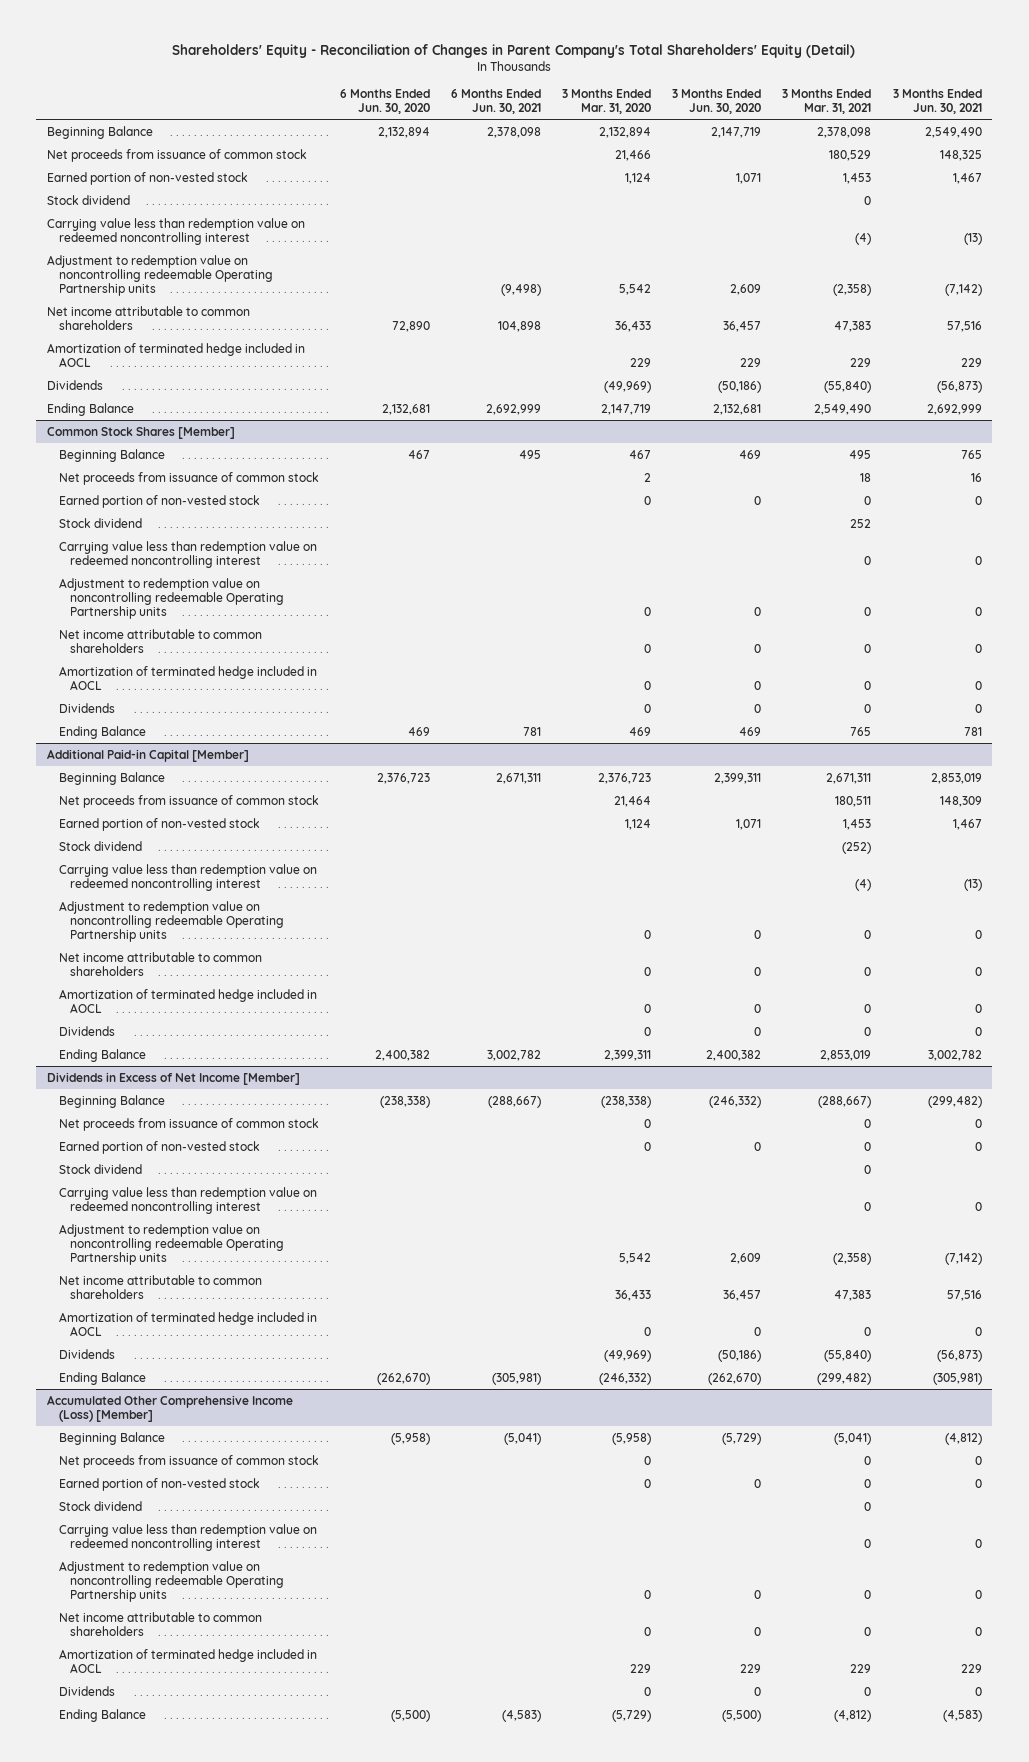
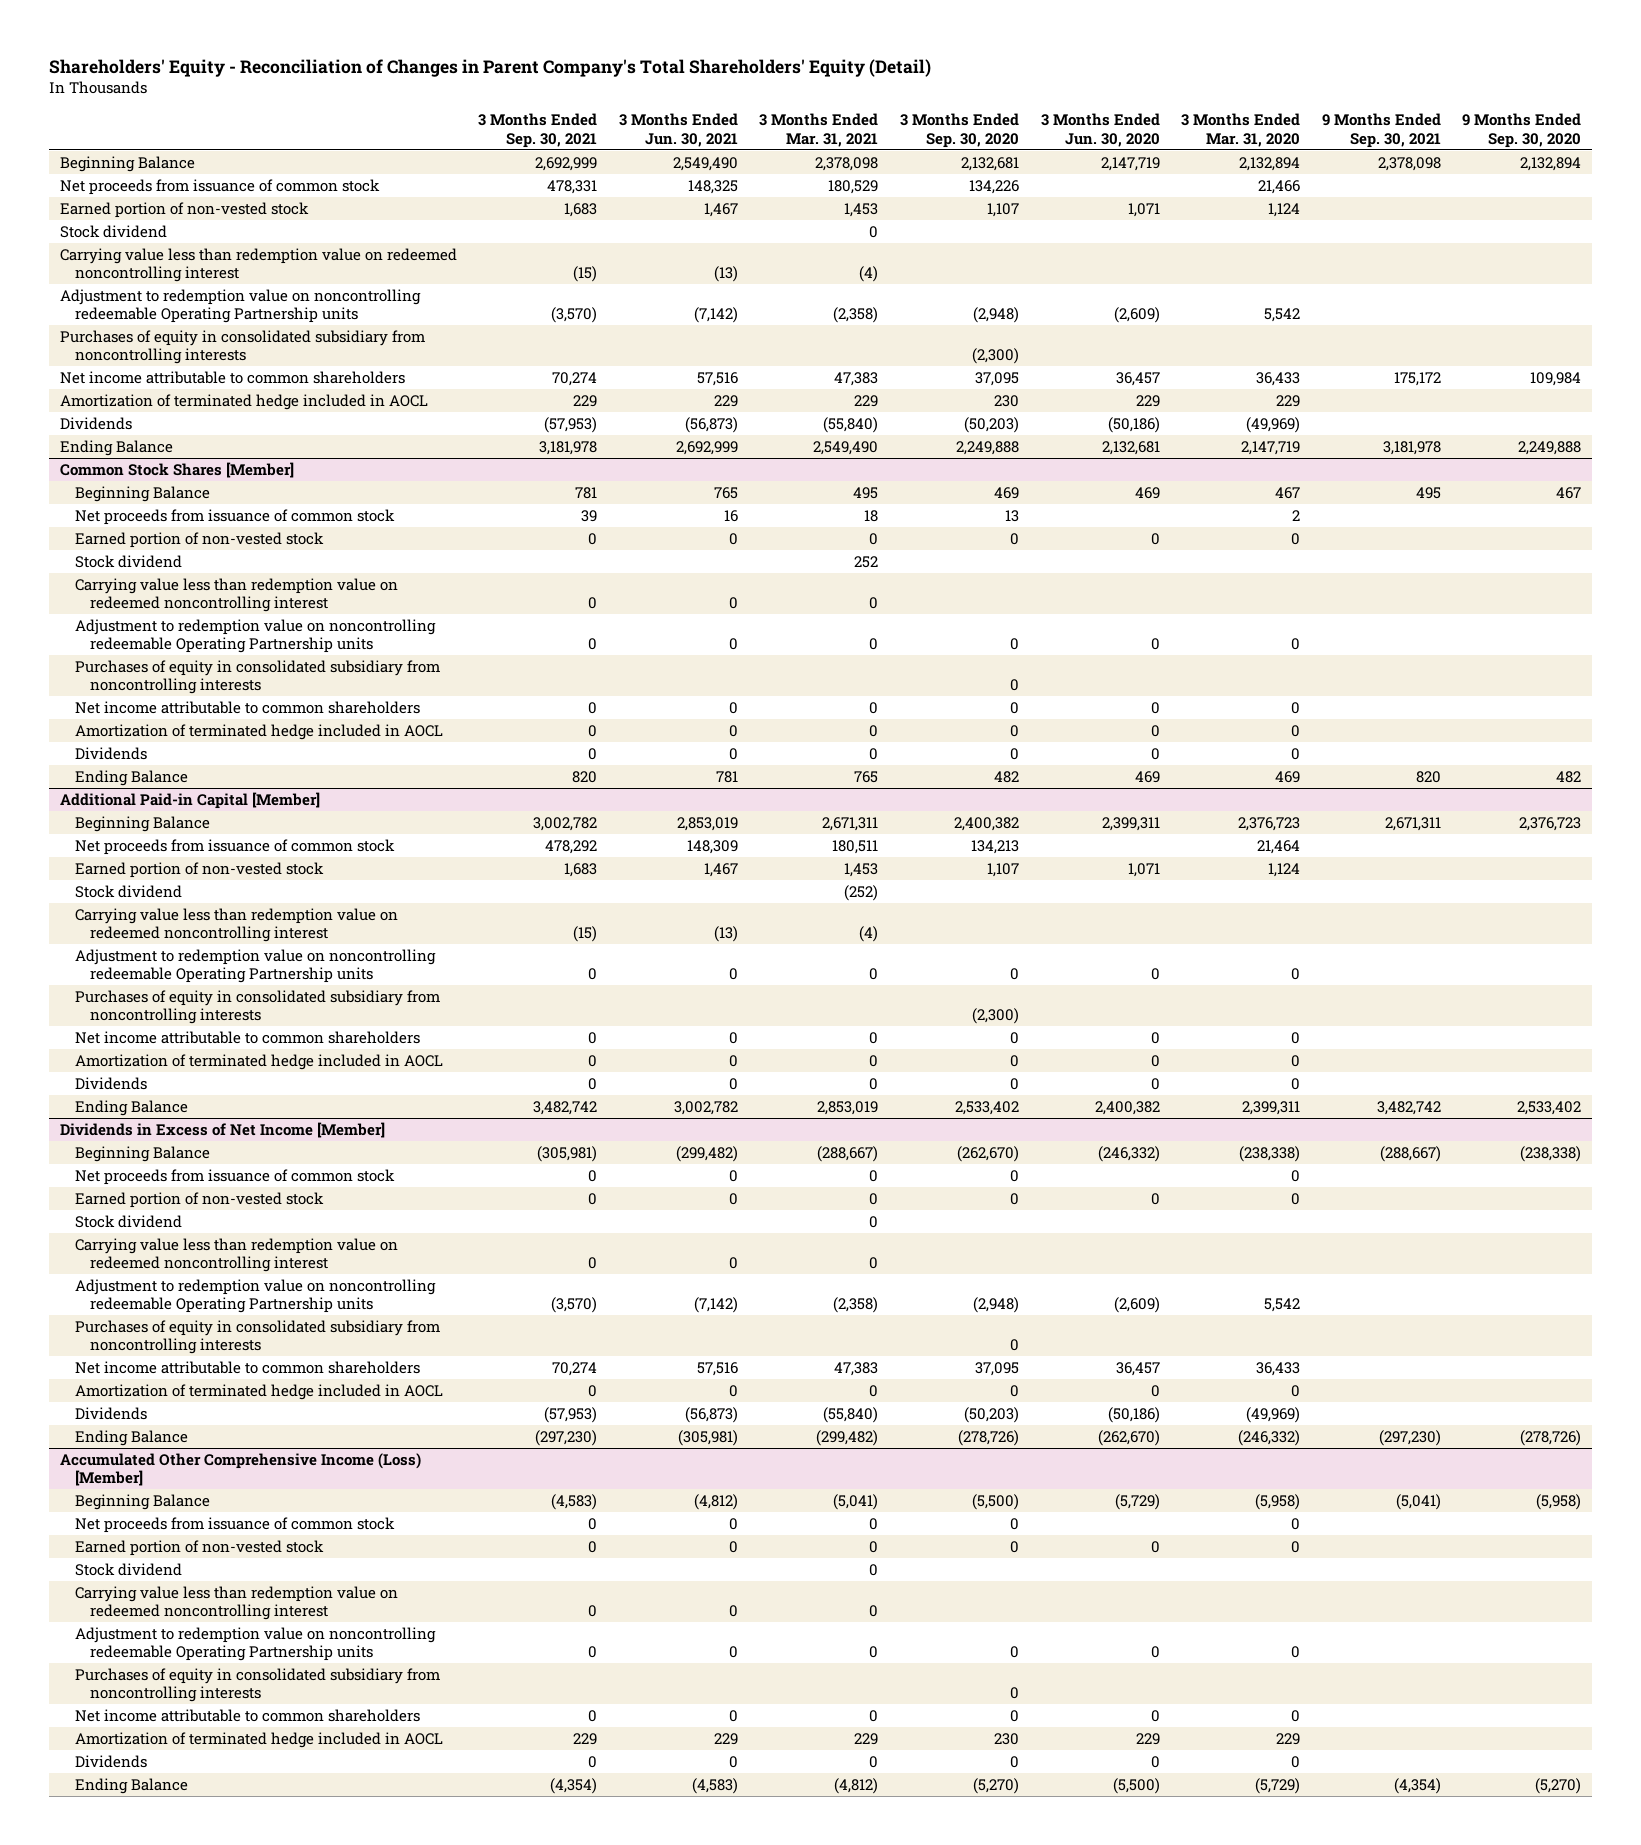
- | 6 Months Ended Jun. 30, 2020 | 6 Months Ended Jun. 30, 2021 | 3 Months Ended Mar. 31, 2020 | 3 Months Ended Jun. 30, 2020 | 3 Months Ended Mar. 31, 2021 | 3 Months Ended Jun. 30, 2021
+ | 3 Months Ended Sep. 30, 2021 | 3 Months Ended Jun. 30, 2021 | 3 Months Ended Mar. 31, 2021 | 3 Months Ended Sep. 30, 2020 | 3 Months Ended Jun. 30, 2020 | 3 Months Ended Mar. 31, 2020 | 9 Months Ended Sep. 30, 2021 | 9 Months Ended Sep. 30, 2020
- Adjustment to redemption value on noncontrolling redeemable Operating Partnership units | | (9,498) | 5,542 | 2,609 | (2,358) | (7,142)
+ Adjustment to redemption value on noncontrolling redeemable Operating Partnership units | (3,570) | (7,142) | (2,358) | (2,948) | (2,609) | 5,542 | |
+ Purchases of equity in consolidated subsidiary from noncontrolling interests | | | | (2,300) | | | |
@ Common Stock Shares [Member]
+ Purchases of equity in consolidated subsidiary from noncontrolling interests | | | | 0 | | | |
@ Additional Paid-in Capital [Member]
+ Purchases of equity in consolidated subsidiary from noncontrolling interests | | | | (2,300) | | | |
@ Dividends in Excess of Net Income [Member]
- Adjustment to redemption value on noncontrolling redeemable Operating Partnership units | | | 5,542 | 2,609 | (2,358) | (7,142)
+ Adjustment to redemption value on noncontrolling redeemable Operating Partnership units | (3,570) | (7,142) | (2,358) | (2,948) | (2,609) | 5,542 | |
+ Purchases of equity in consolidated subsidiary from noncontrolling interests | | | | 0 | | | |
@ Accumulated Other Comprehensive Income (Loss) [Member]
+ Purchases of equity in consolidated subsidiary from noncontrolling interests | | | | 0 | | | |

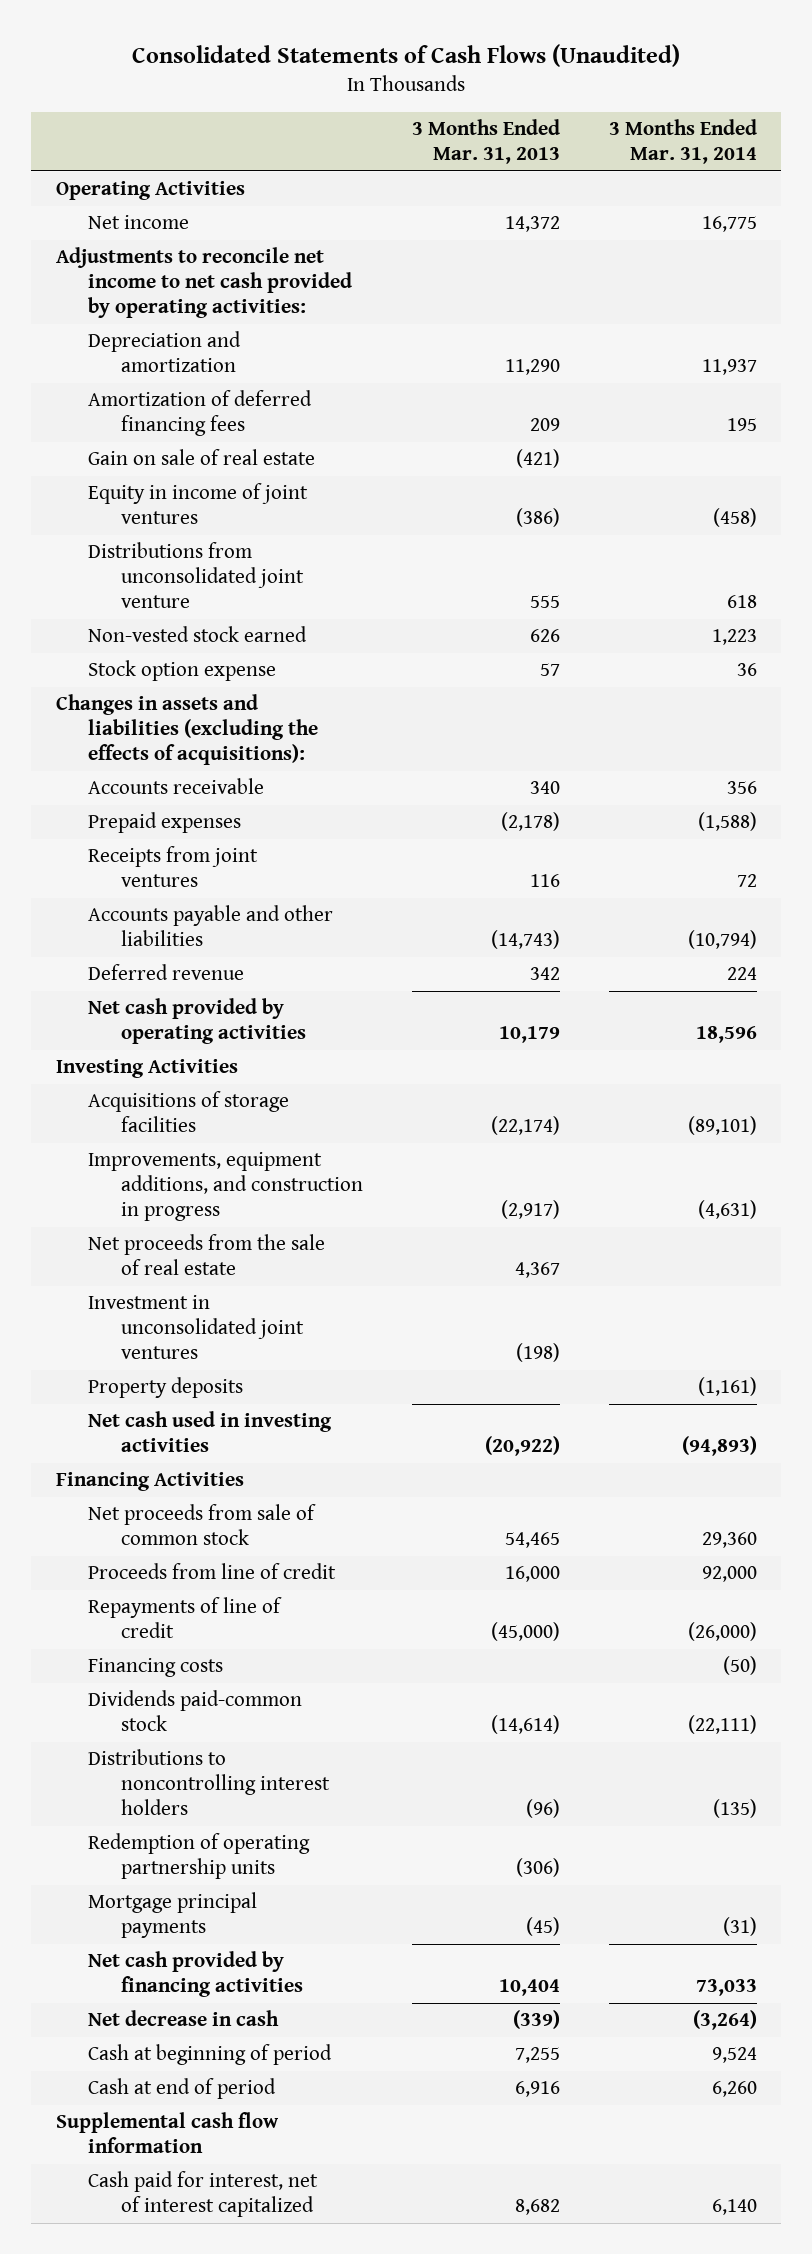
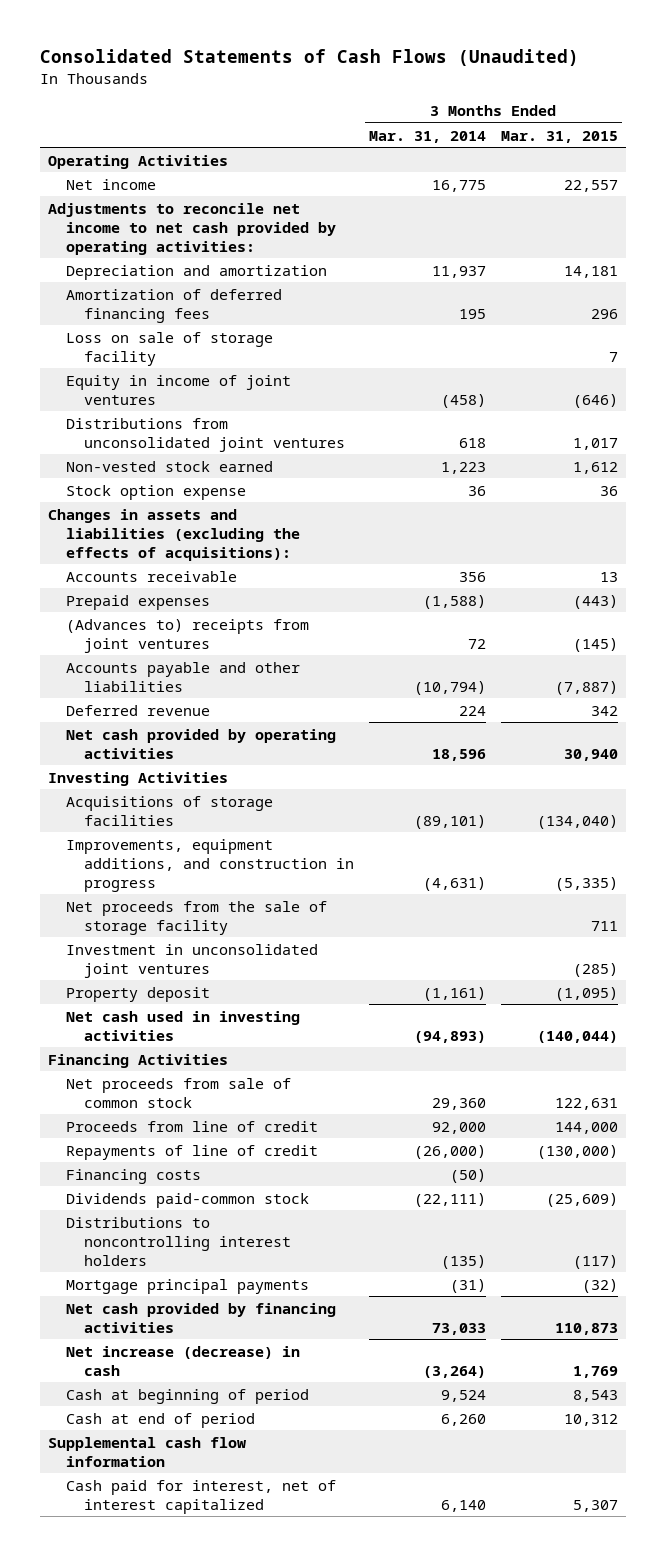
- | 3 Months Ended Mar. 31, 2013 | 3 Months Ended Mar. 31, 2014
+ | 3 Months Ended Mar. 31, 2014 | 3 Months Ended Mar. 31, 2015
- Gain on sale of real estate | (421) |
+ Loss on sale of storage facility | | 7
- Distributions from unconsolidated joint venture | 555 | 618
+ Distributions from unconsolidated joint ventures | 618 | 1,017
- Receipts from joint ventures | 116 | 72
+ (Advances to) receipts from joint ventures | 72 | (145)
- Net proceeds from the sale of real estate | 4,367 |
+ Net proceeds from the sale of storage facility | | 711
- Property deposits | | (1,161)
+ Property deposit | (1,161) | (1,095)
- Redemption of operating partnership units | (306) |
- Net decrease in cash | (339) | (3,264)
+ Net increase (decrease) in cash | (3,264) | 1,769

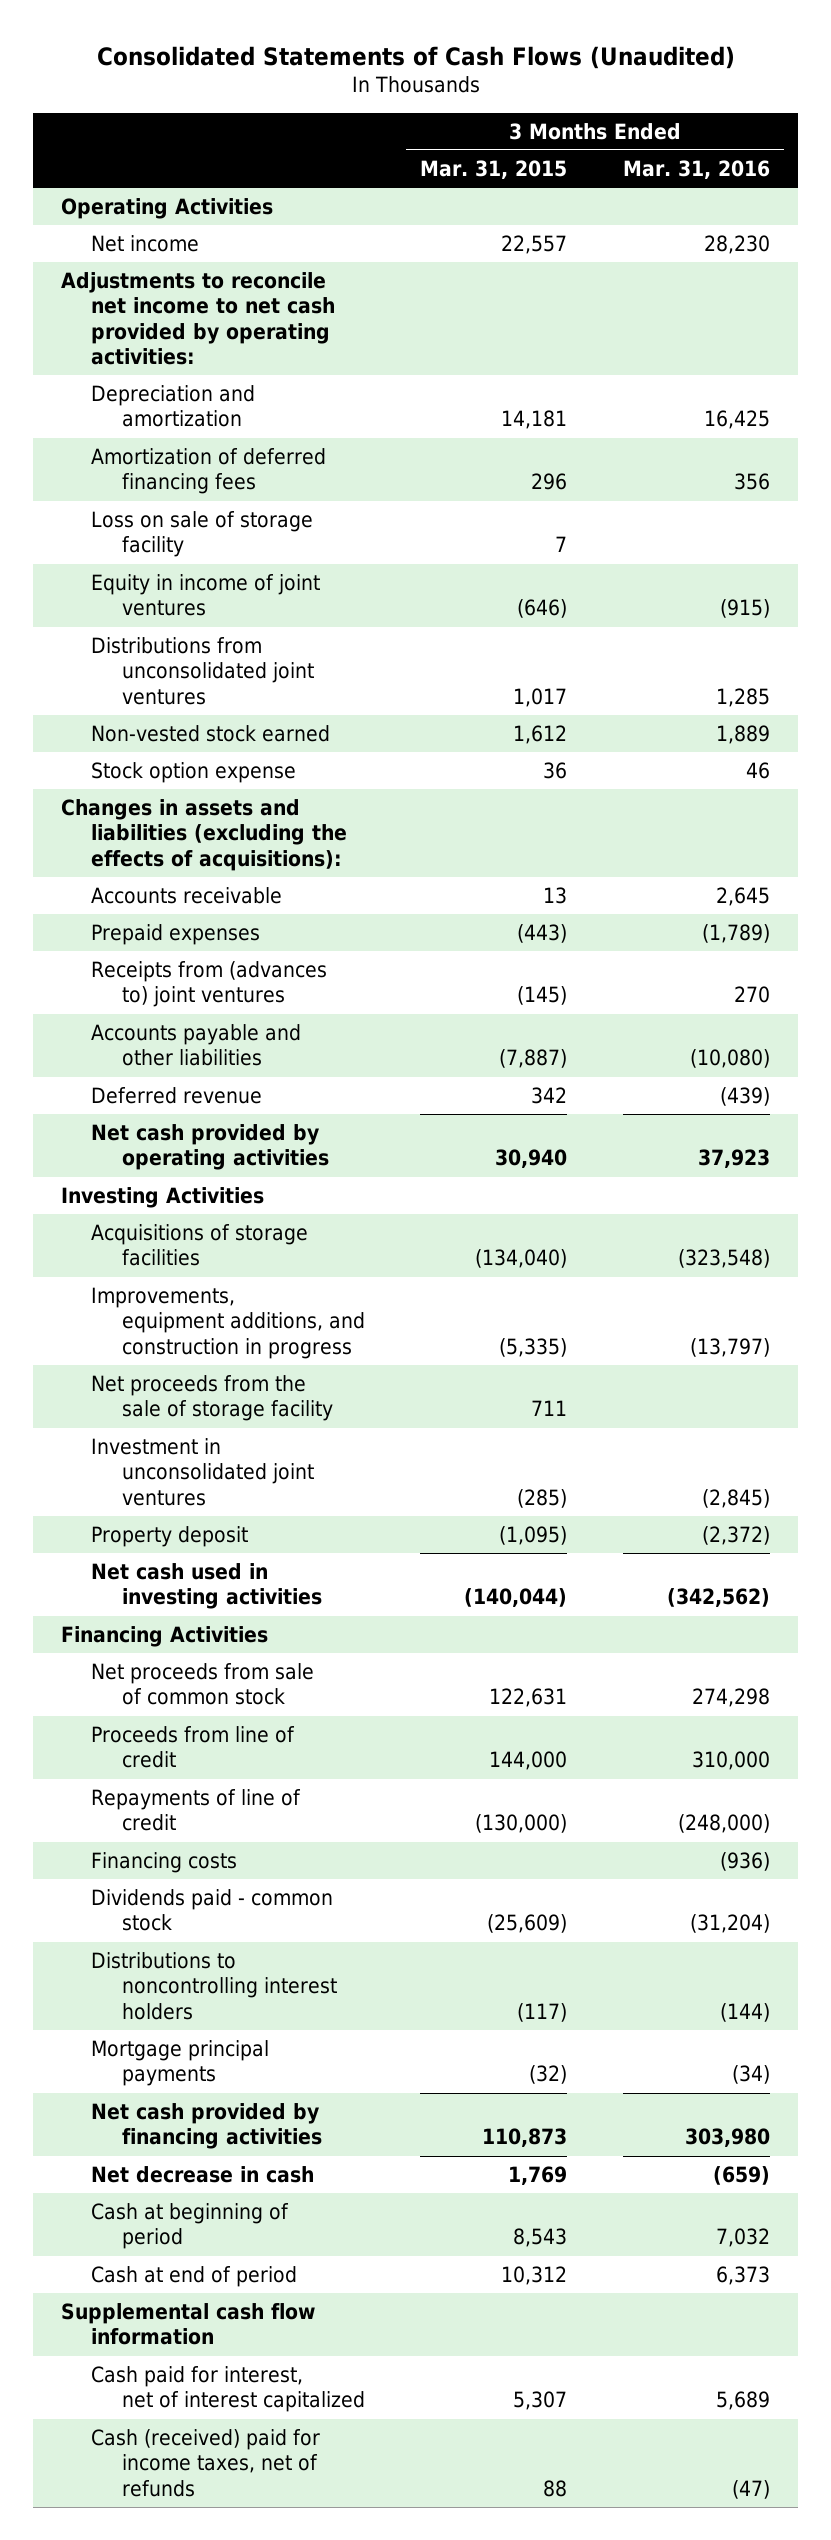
- | 3 Months Ended Mar. 31, 2014 | 3 Months Ended Mar. 31, 2015
+ | 3 Months Ended Mar. 31, 2015 | 3 Months Ended Mar. 31, 2016
- (Advances to) receipts from joint ventures | 72 | (145)
+ Receipts from (advances to) joint ventures | (145) | 270
- Dividends paid-common stock | (22,111) | (25,609)
+ Dividends paid - common stock | (25,609) | (31,204)
- Net increase (decrease) in cash | (3,264) | 1,769
+ Net decrease in cash | 1,769 | (659)
+ Cash (received) paid for income taxes, net of refunds | 88 | (47)

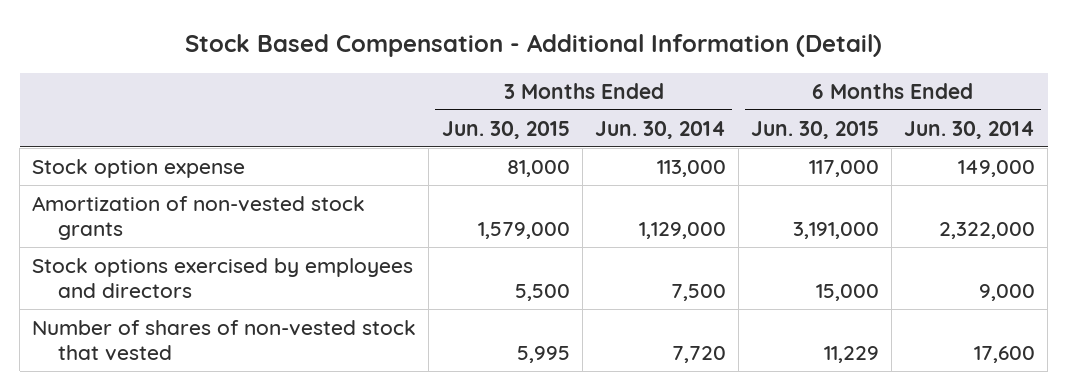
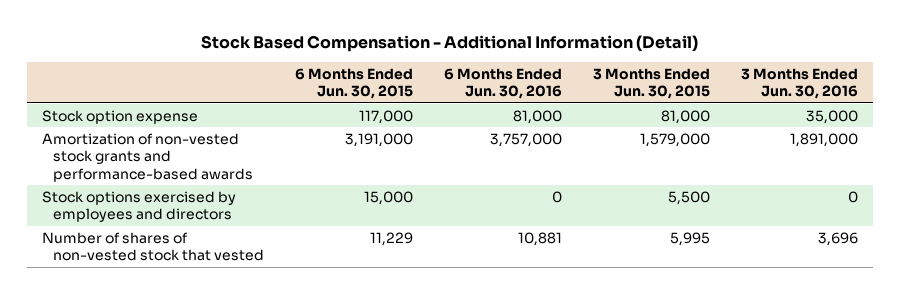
- | 3 Months Ended Jun. 30, 2015 | 3 Months Ended Jun. 30, 2014 | 6 Months Ended Jun. 30, 2015 | 6 Months Ended Jun. 30, 2014
+ | 6 Months Ended Jun. 30, 2015 | 6 Months Ended Jun. 30, 2016 | 3 Months Ended Jun. 30, 2015 | 3 Months Ended Jun. 30, 2016
- Amortization of non-vested stock grants | 1,579,000 | 1,129,000 | 3,191,000 | 2,322,000
+ Amortization of non-vested stock grants and performance-based awards | 3,191,000 | 3,757,000 | 1,579,000 | 1,891,000

